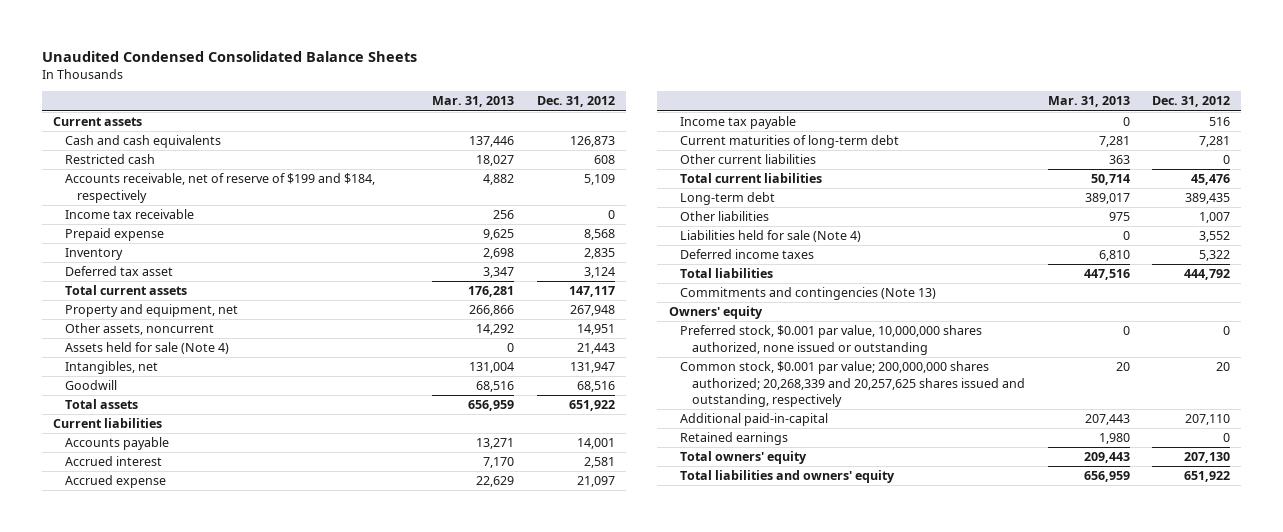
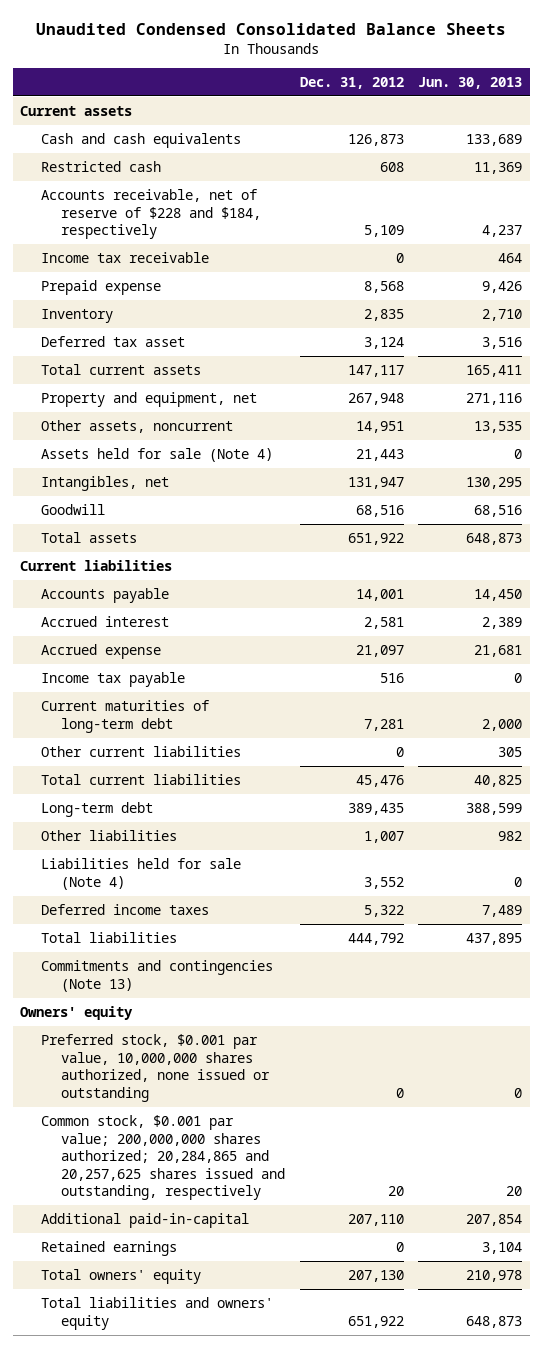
- | Mar. 31, 2013 | Dec. 31, 2012
+ | Dec. 31, 2012 | Jun. 30, 2013
- Accounts receivable, net of reserve of $199 and $184, respectively | 4,882 | 5,109
+ Accounts receivable, net of reserve of $228 and $184, respectively | 5,109 | 4,237
- Common stock, $0.001 par value; 200,000,000 shares authorized; 20,268,339 and 20,257,625 shares issued and outstanding, respectively | 20 | 20
+ Common stock, $0.001 par value; 200,000,000 shares authorized; 20,284,865 and 20,257,625 shares issued and outstanding, respectively | 20 | 20

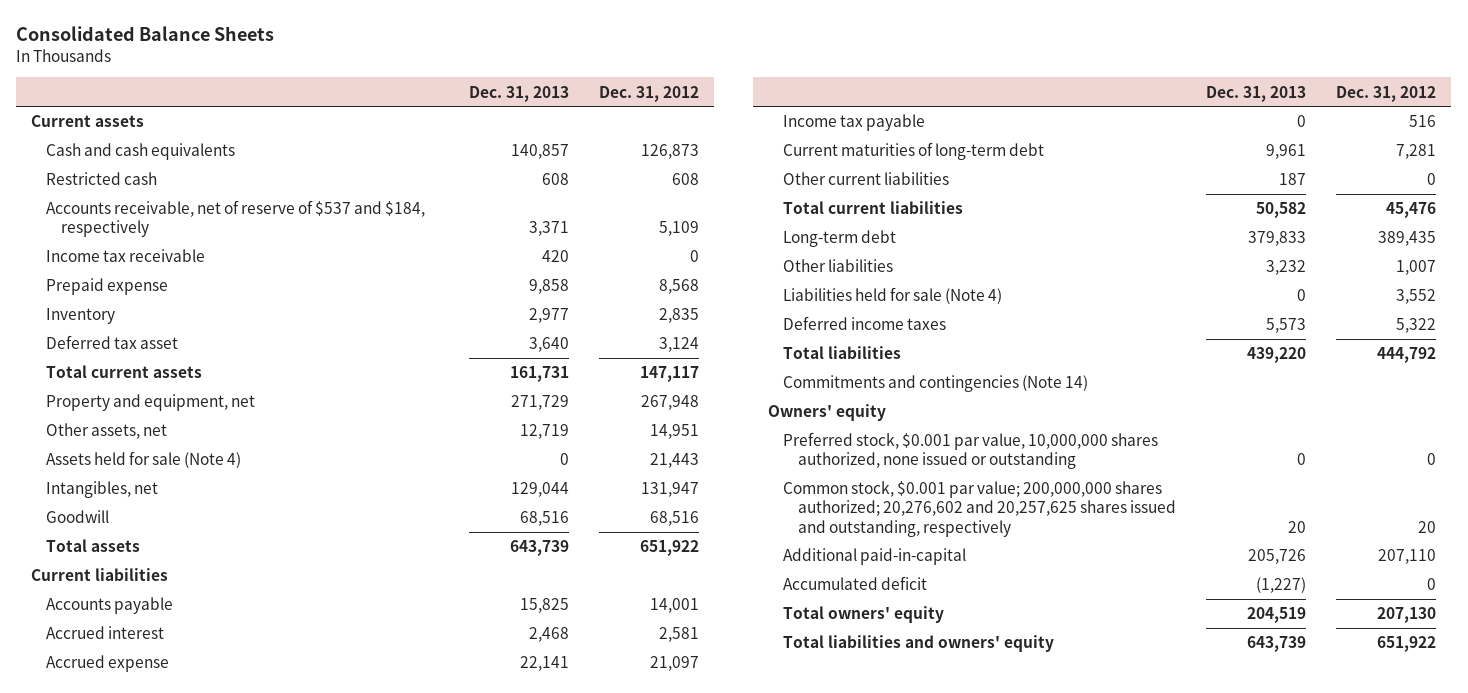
- Unaudited Condensed Consolidated Balance Sheets
+ Consolidated Balance Sheets
- | Dec. 31, 2012 | Jun. 30, 2013
+ | Dec. 31, 2013 | Dec. 31, 2012
- Accounts receivable, net of reserve of $228 and $184, respectively | 5,109 | 4,237
+ Accounts receivable, net of reserve of $537 and $184, respectively | 3,371 | 5,109
- Other assets, noncurrent | 14,951 | 13,535
+ Other assets, net | 12,719 | 14,951
- Commitments and contingencies (Note 13)
+ Commitments and contingencies (Note 14)
- Common stock, $0.001 par value; 200,000,000 shares authorized; 20,284,865 and 20,257,625 shares issued and outstanding, respectively | 20 | 20
+ Common stock, $0.001 par value; 200,000,000 shares authorized; 20,276,602 and 20,257,625 shares issued and outstanding, respectively | 20 | 20
- Retained earnings | 0 | 3,104
+ Accumulated deficit | (1,227) | 0

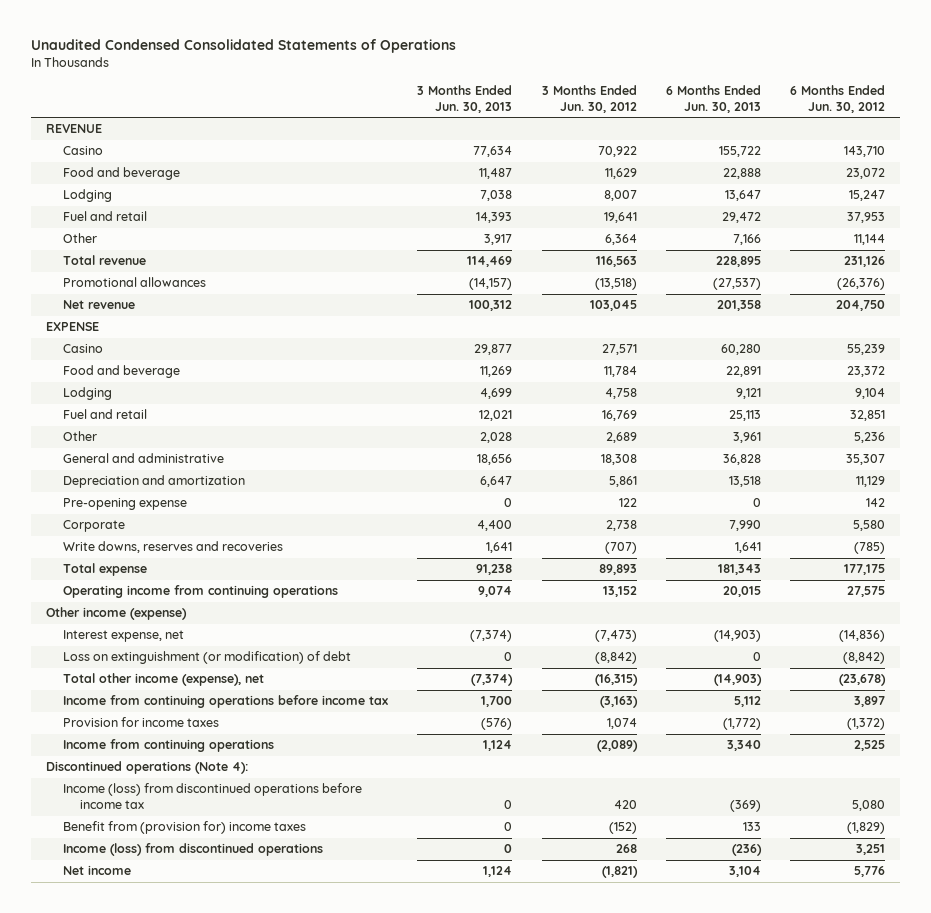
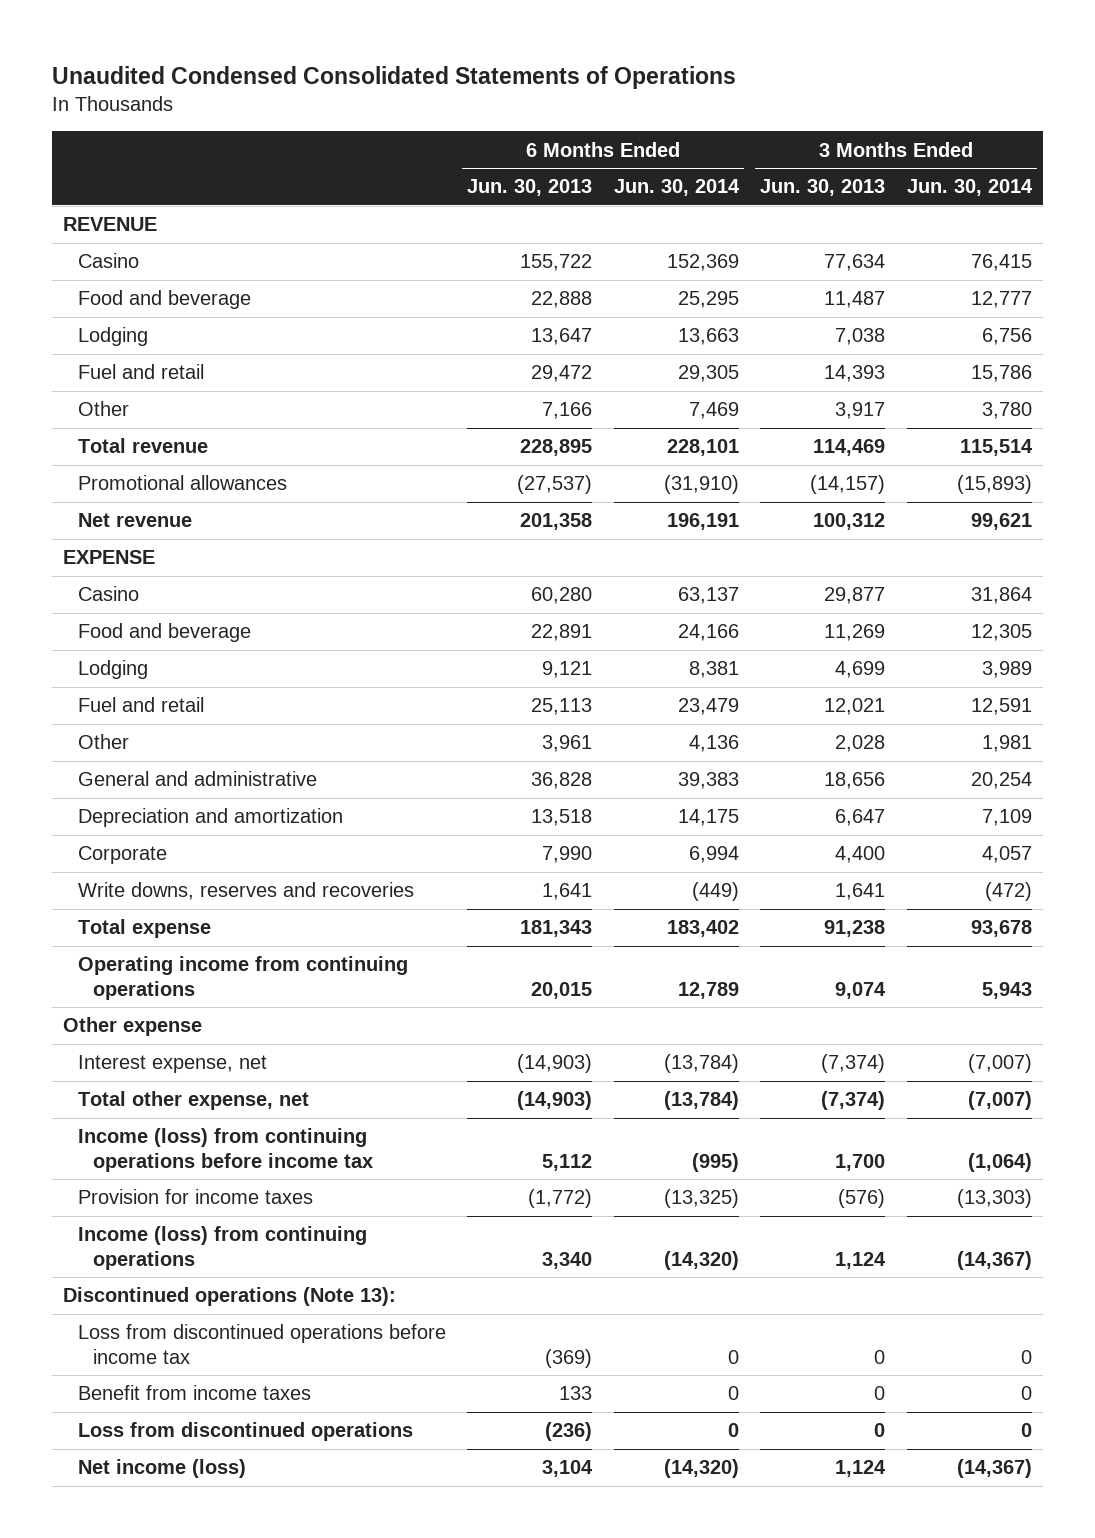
- | 3 Months Ended Jun. 30, 2013 | 3 Months Ended Jun. 30, 2012 | 6 Months Ended Jun. 30, 2013 | 6 Months Ended Jun. 30, 2012
+ | 6 Months Ended Jun. 30, 2013 | 6 Months Ended Jun. 30, 2014 | 3 Months Ended Jun. 30, 2013 | 3 Months Ended Jun. 30, 2014
- Pre-opening expense | 0 | 122 | 0 | 142
- Other income (expense)
+ Other expense
- Loss on extinguishment (or modification) of debt | 0 | (8,842) | 0 | (8,842)
- Total other income (expense), net | (7,374) | (16,315) | (14,903) | (23,678)
- Income from continuing operations before income tax | 1,700 | (3,163) | 5,112 | 3,897
+ Total other expense, net | (14,903) | (13,784) | (7,374) | (7,007)
+ Income (loss) from continuing operations before income tax | 5,112 | (995) | 1,700 | (1,064)
- Income from continuing operations | 1,124 | (2,089) | 3,340 | 2,525
- Discontinued operations (Note 4):
- Income (loss) from discontinued operations before income tax | 0 | 420 | (369) | 5,080
- Benefit from (provision for) income taxes | 0 | (152) | 133 | (1,829)
- Income (loss) from discontinued operations | 0 | 268 | (236) | 3,251
- Net income | 1,124 | (1,821) | 3,104 | 5,776
+ Income (loss) from continuing operations | 3,340 | (14,320) | 1,124 | (14,367)
+ Discontinued operations (Note 13):
+ Loss from discontinued operations before income tax | (369) | 0 | 0 | 0
+ Benefit from income taxes | 133 | 0 | 0 | 0
+ Loss from discontinued operations | (236) | 0 | 0 | 0
+ Net income (loss) | 3,104 | (14,320) | 1,124 | (14,367)

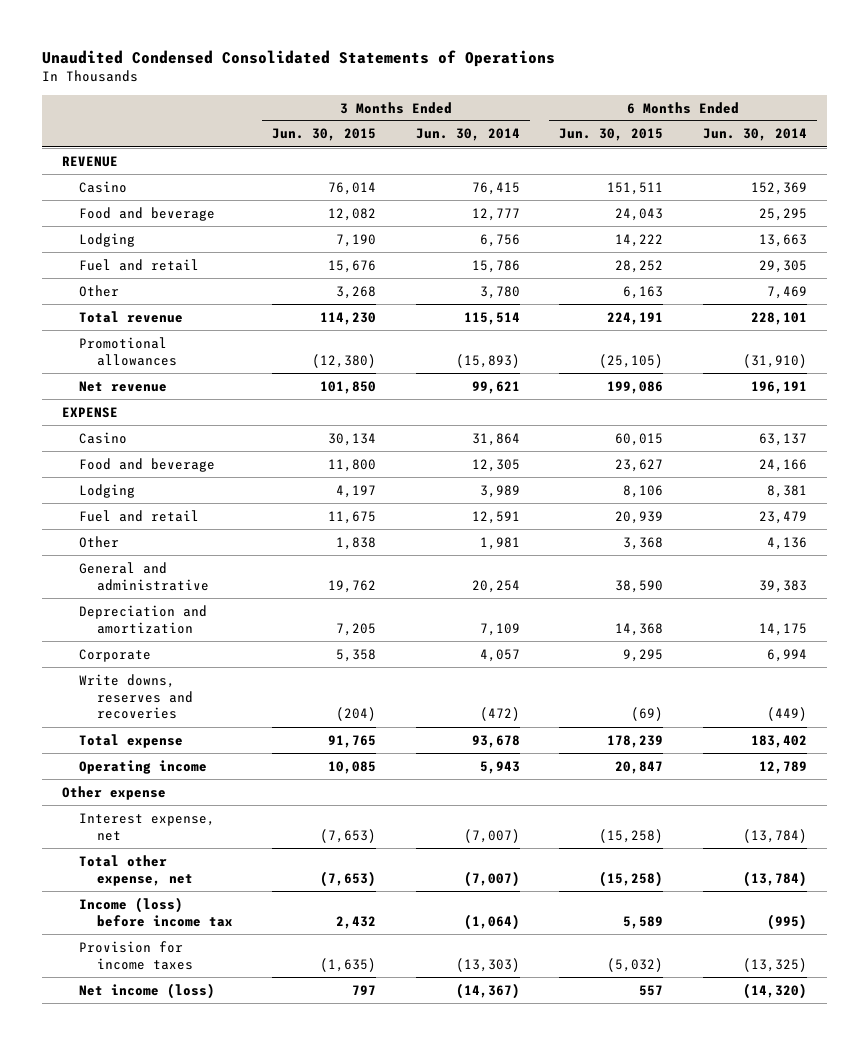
- | 6 Months Ended Jun. 30, 2013 | 6 Months Ended Jun. 30, 2014 | 3 Months Ended Jun. 30, 2013 | 3 Months Ended Jun. 30, 2014
+ | 3 Months Ended Jun. 30, 2015 | 3 Months Ended Jun. 30, 2014 | 6 Months Ended Jun. 30, 2015 | 6 Months Ended Jun. 30, 2014
- Operating income from continuing operations | 20,015 | 12,789 | 9,074 | 5,943
+ Operating income | 10,085 | 5,943 | 20,847 | 12,789
- Income (loss) from continuing operations before income tax | 5,112 | (995) | 1,700 | (1,064)
+ Income (loss) before income tax | 2,432 | (1,064) | 5,589 | (995)
- Income (loss) from continuing operations | 3,340 | (14,320) | 1,124 | (14,367)
- Discontinued operations (Note 13):
- Loss from discontinued operations before income tax | (369) | 0 | 0 | 0
- Benefit from income taxes | 133 | 0 | 0 | 0
- Loss from discontinued operations | (236) | 0 | 0 | 0

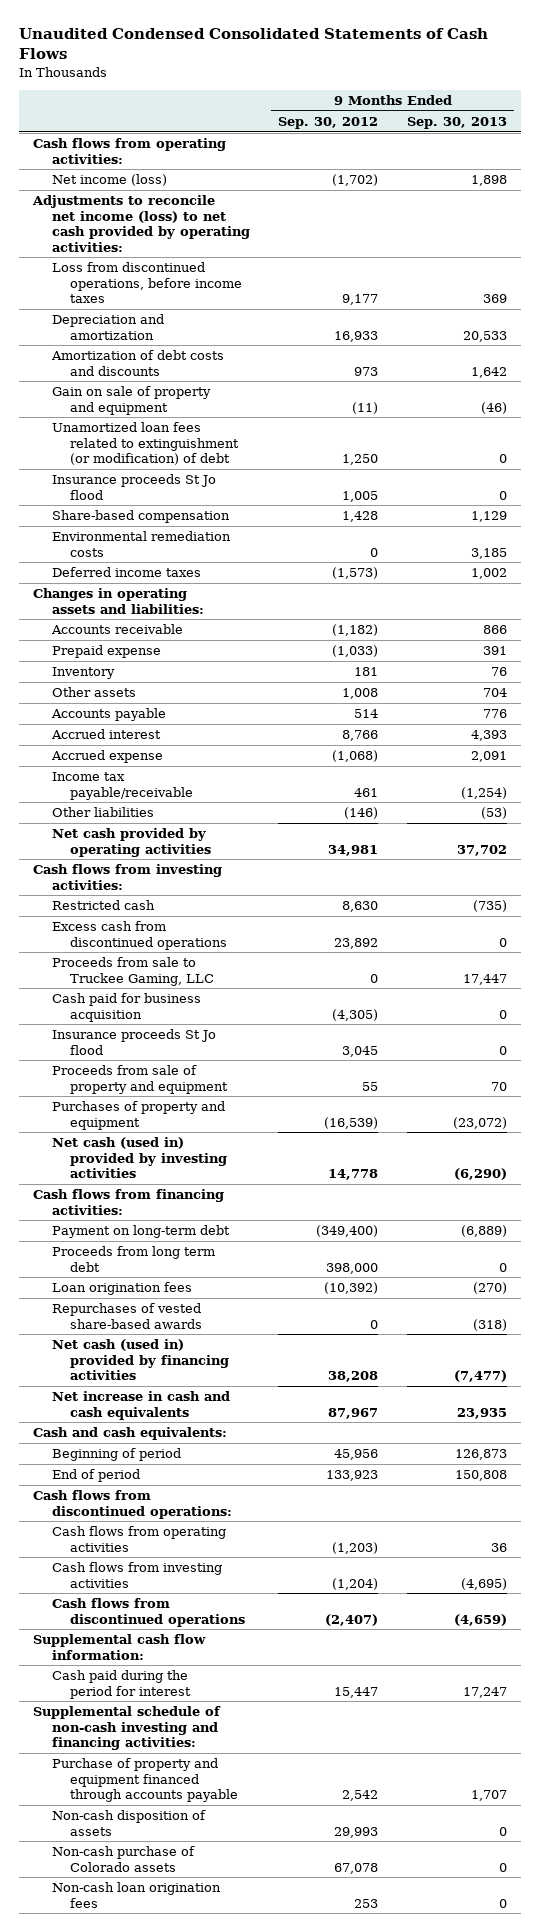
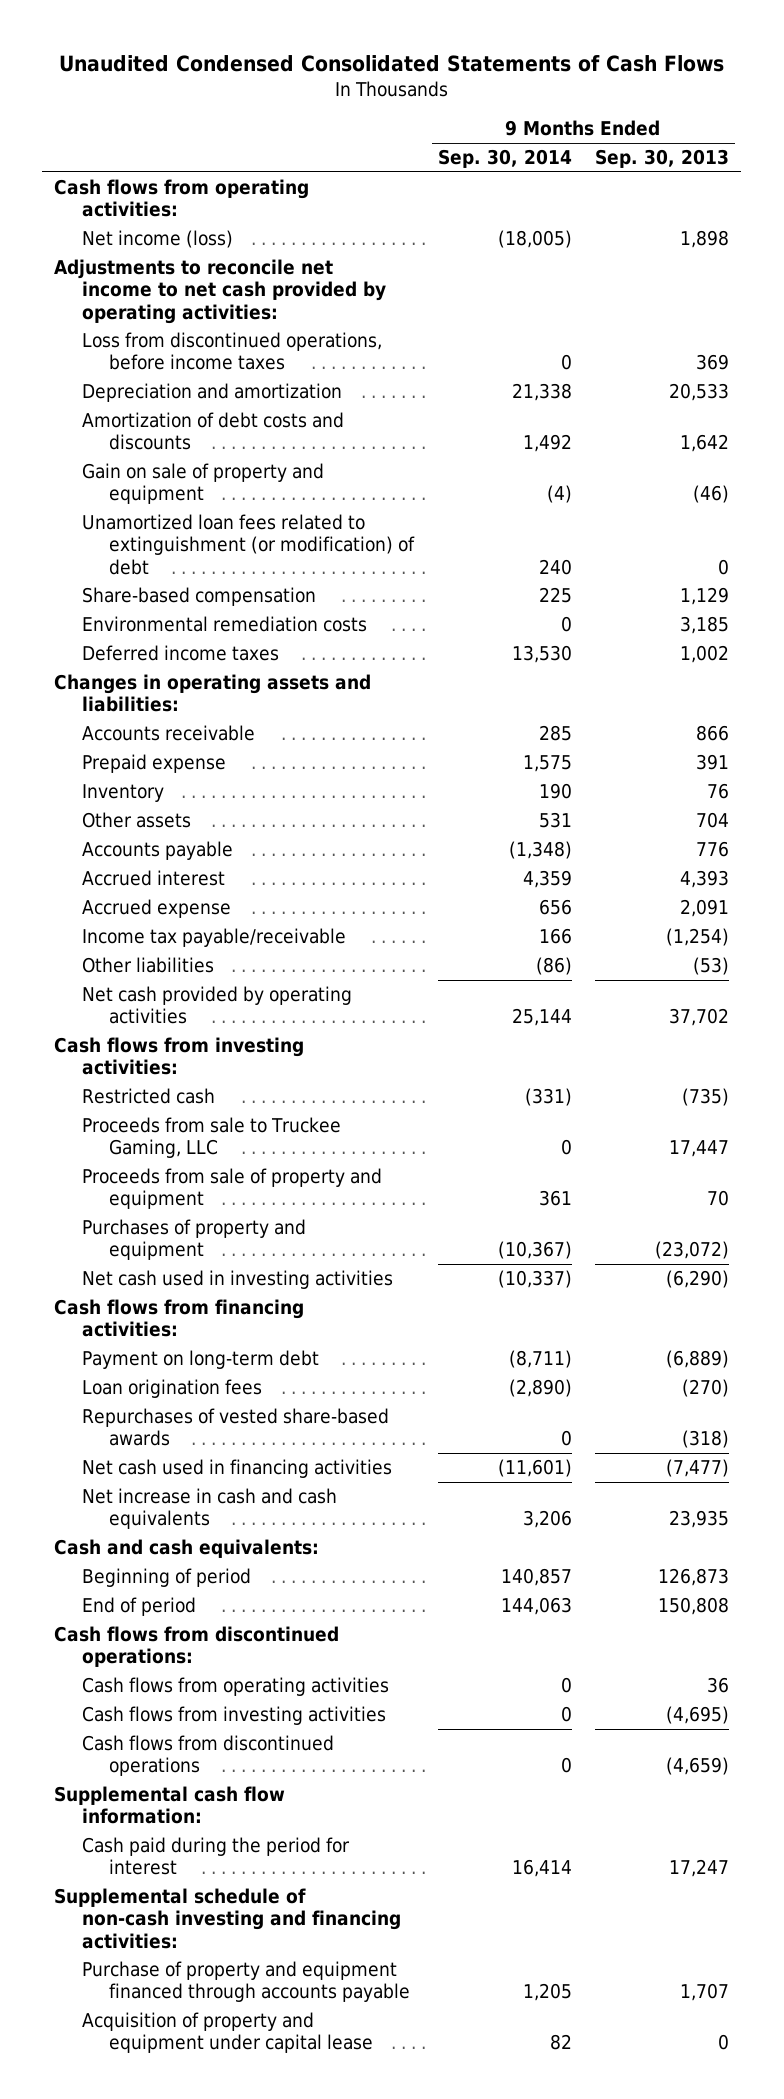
- | 9 Months Ended Sep. 30, 2012 | 9 Months Ended Sep. 30, 2013
+ | 9 Months Ended Sep. 30, 2014 | 9 Months Ended Sep. 30, 2013
- Adjustments to reconcile net income (loss) to net cash provided by operating activities:
+ Adjustments to reconcile net income to net cash provided by operating activities:
- Insurance proceeds St Jo flood | 1,005 | 0
- Excess cash from discontinued operations | 23,892 | 0
- Cash paid for business acquisition | (4,305) | 0
- Insurance proceeds St Jo flood | 3,045 | 0
- Net cash (used in) provided by investing activities | 14,778 | (6,290)
+ Net cash used in investing activities | (10,337) | (6,290)
- Proceeds from long term debt | 398,000 | 0
- Net cash (used in) provided by financing activities | 38,208 | (7,477)
+ Net cash used in financing activities | (11,601) | (7,477)
- Non-cash disposition of assets | 29,993 | 0
- Non-cash purchase of Colorado assets | 67,078 | 0
- Non-cash loan origination fees | 253 | 0
+ Acquisition of property and equipment under capital lease | 82 | 0

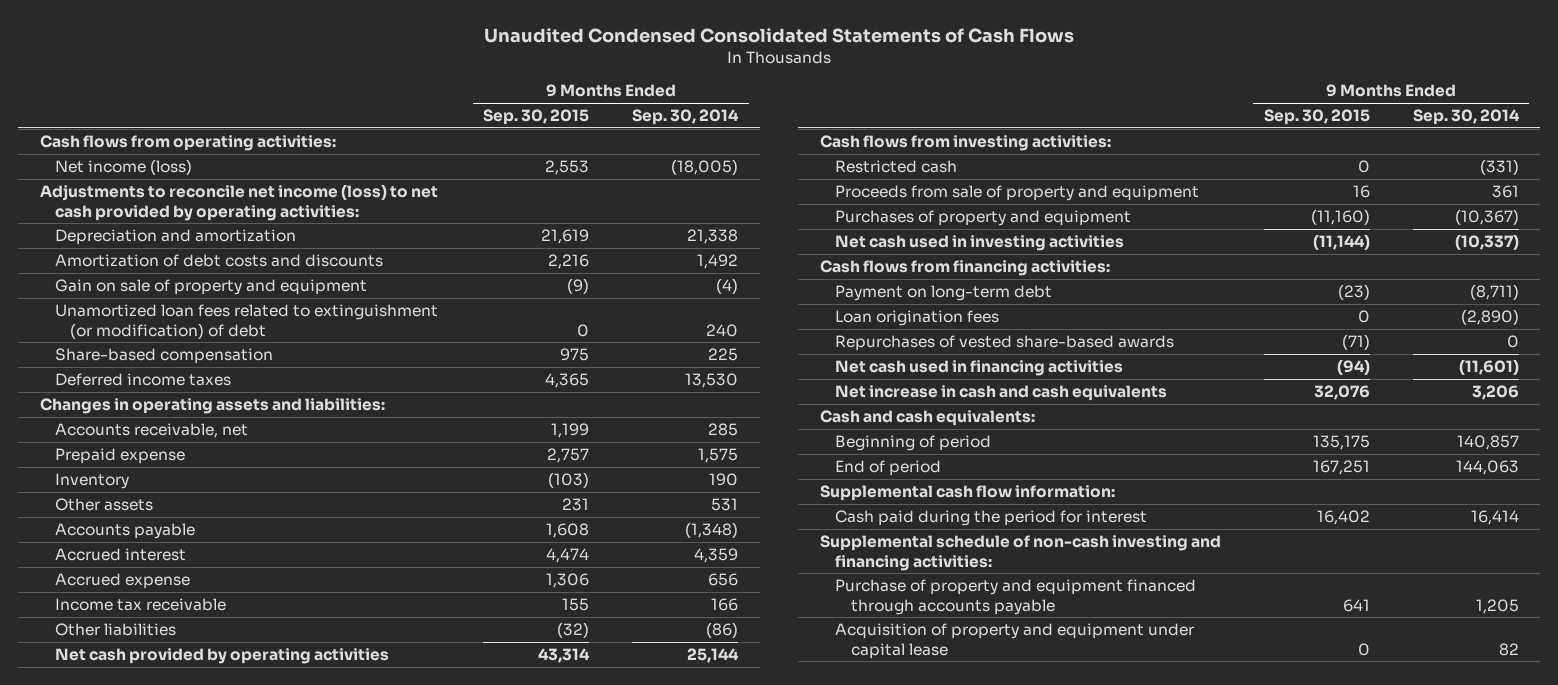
- | 9 Months Ended Sep. 30, 2014 | 9 Months Ended Sep. 30, 2013
+ | 9 Months Ended Sep. 30, 2015 | 9 Months Ended Sep. 30, 2014
- Adjustments to reconcile net income to net cash provided by operating activities:
- Loss from discontinued operations, before income taxes | 0 | 369
+ Adjustments to reconcile net income (loss) to net cash provided by operating activities:
- Environmental remediation costs | 0 | 3,185
- Accounts receivable | 285 | 866
+ Accounts receivable, net | 1,199 | 285
- Income tax payable/receivable | 166 | (1,254)
+ Income tax receivable | 155 | 166
- Proceeds from sale to Truckee Gaming, LLC | 0 | 17,447
- Cash flows from discontinued operations:
- Cash flows from operating activities | 0 | 36
- Cash flows from investing activities | 0 | (4,695)
- Cash flows from discontinued operations | 0 | (4,659)

